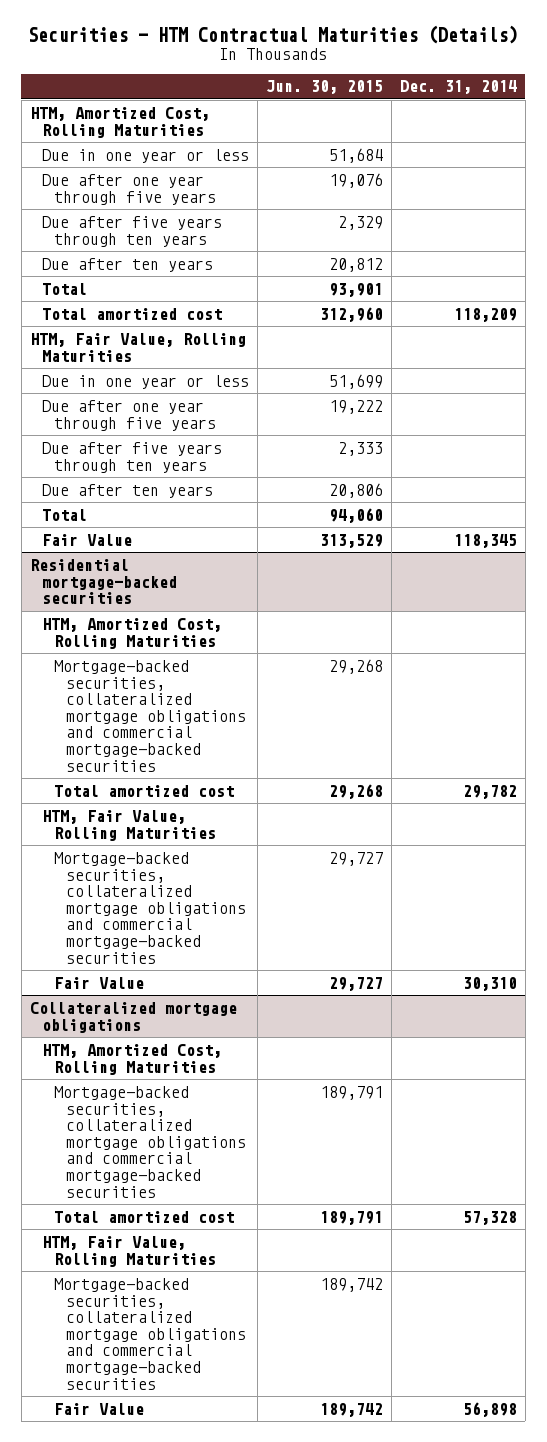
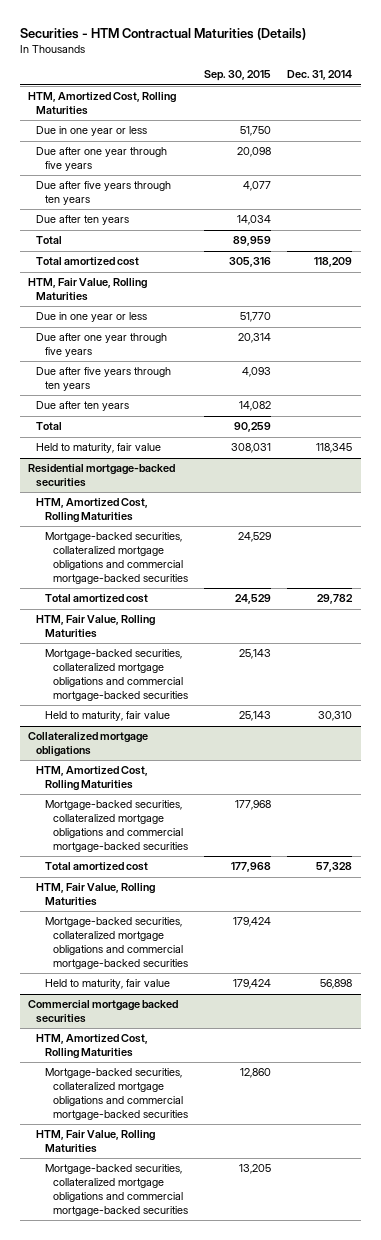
- | Jun. 30, 2015 | Dec. 31, 2014
+ | Sep. 30, 2015 | Dec. 31, 2014
- Fair Value | 313,529 | 118,345
+ Held to maturity, fair value | 308,031 | 118,345
@ Residential mortgage-backed securities
- Fair Value | 29,727 | 30,310
+ Held to maturity, fair value | 25,143 | 30,310
@ Collateralized mortgage obligations
- Fair Value | 189,742 | 56,898
+ Held to maturity, fair value | 179,424 | 56,898
+ Commercial mortgage backed securities
+ HTM, Amortized Cost, Rolling Maturities
+ Mortgage-backed securities, collateralized mortgage obligations and commercial mortgage-backed securities | 12,860 |
+ HTM, Fair Value, Rolling Maturities
+ Mortgage-backed securities, collateralized mortgage obligations and commercial mortgage-backed securities | 13,205 |

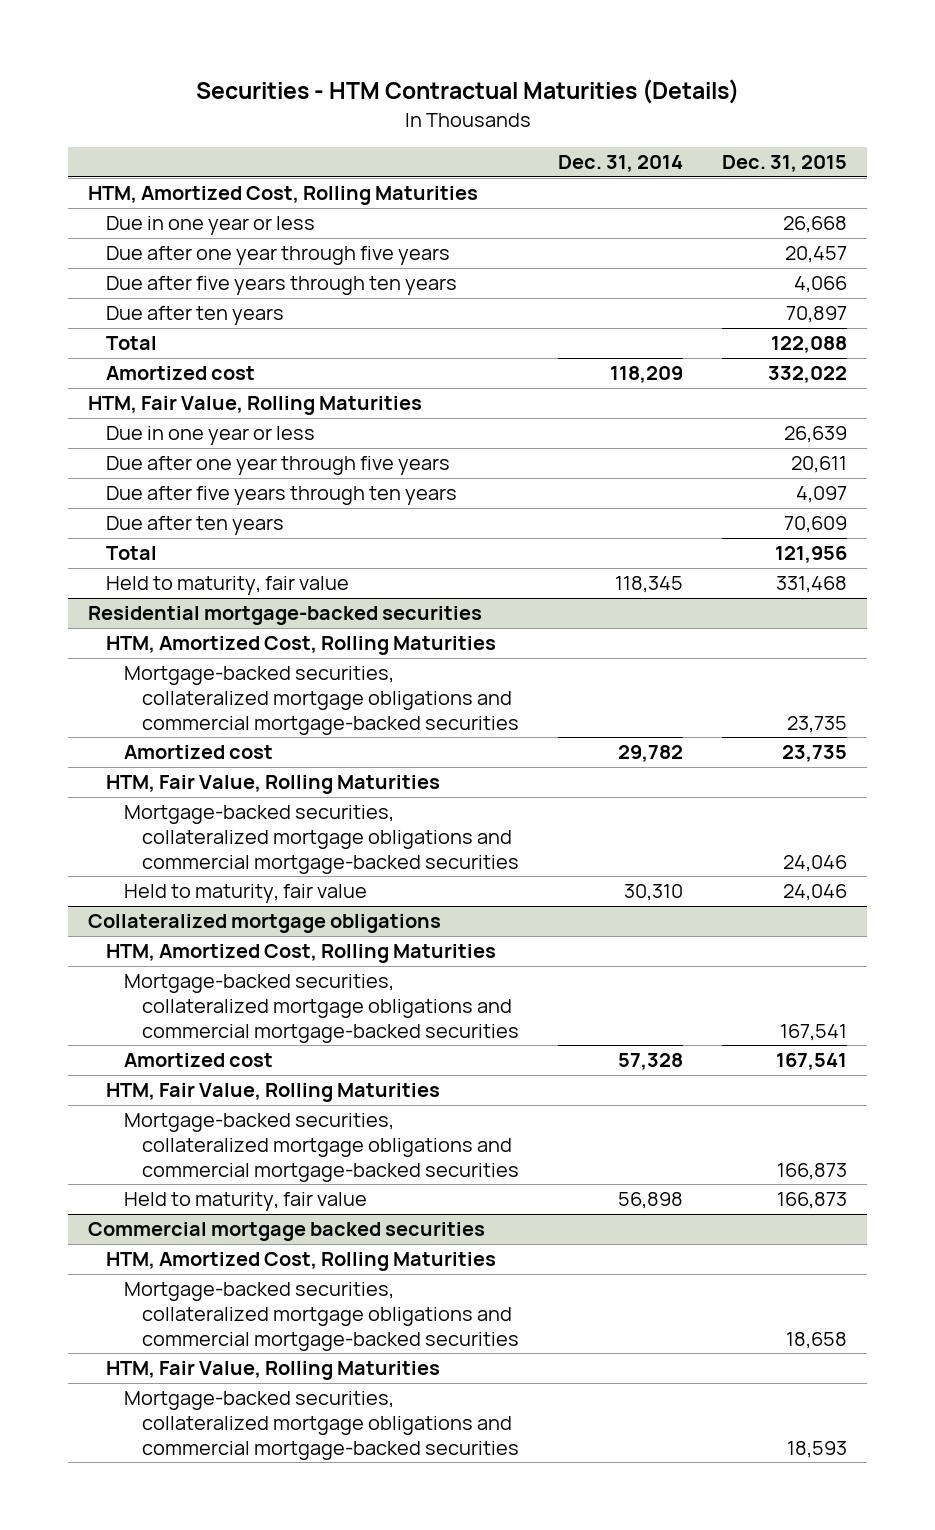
- | Sep. 30, 2015 | Dec. 31, 2014
+ | Dec. 31, 2014 | Dec. 31, 2015
- Total amortized cost | 305,316 | 118,209
+ Amortized cost | 118,209 | 332,022
@ Residential mortgage-backed securities
- Total amortized cost | 24,529 | 29,782
+ Amortized cost | 29,782 | 23,735
@ Collateralized mortgage obligations
- Total amortized cost | 177,968 | 57,328
+ Amortized cost | 57,328 | 167,541

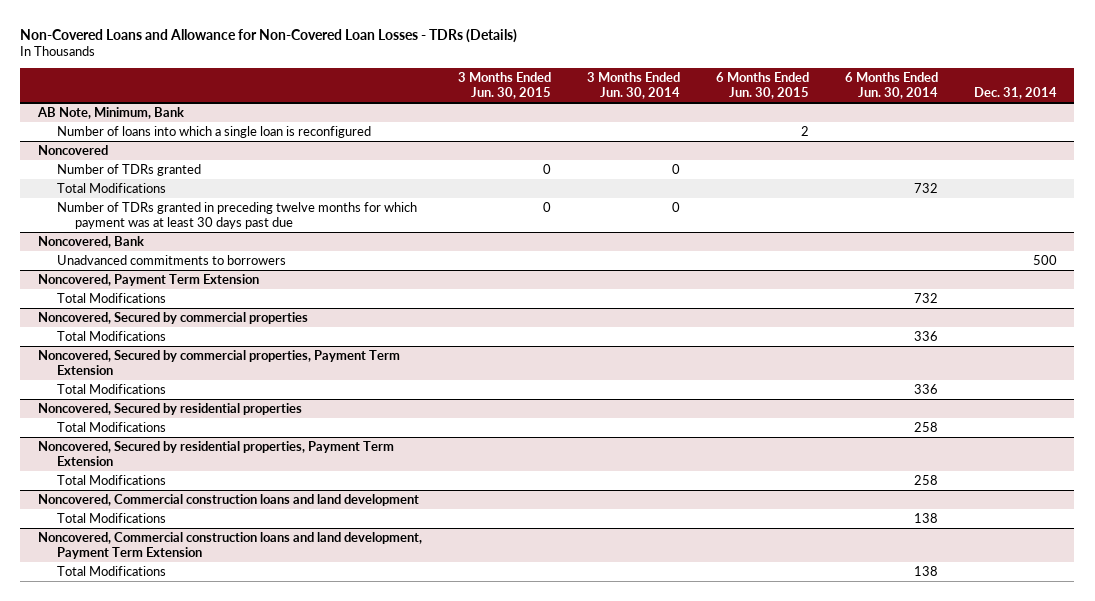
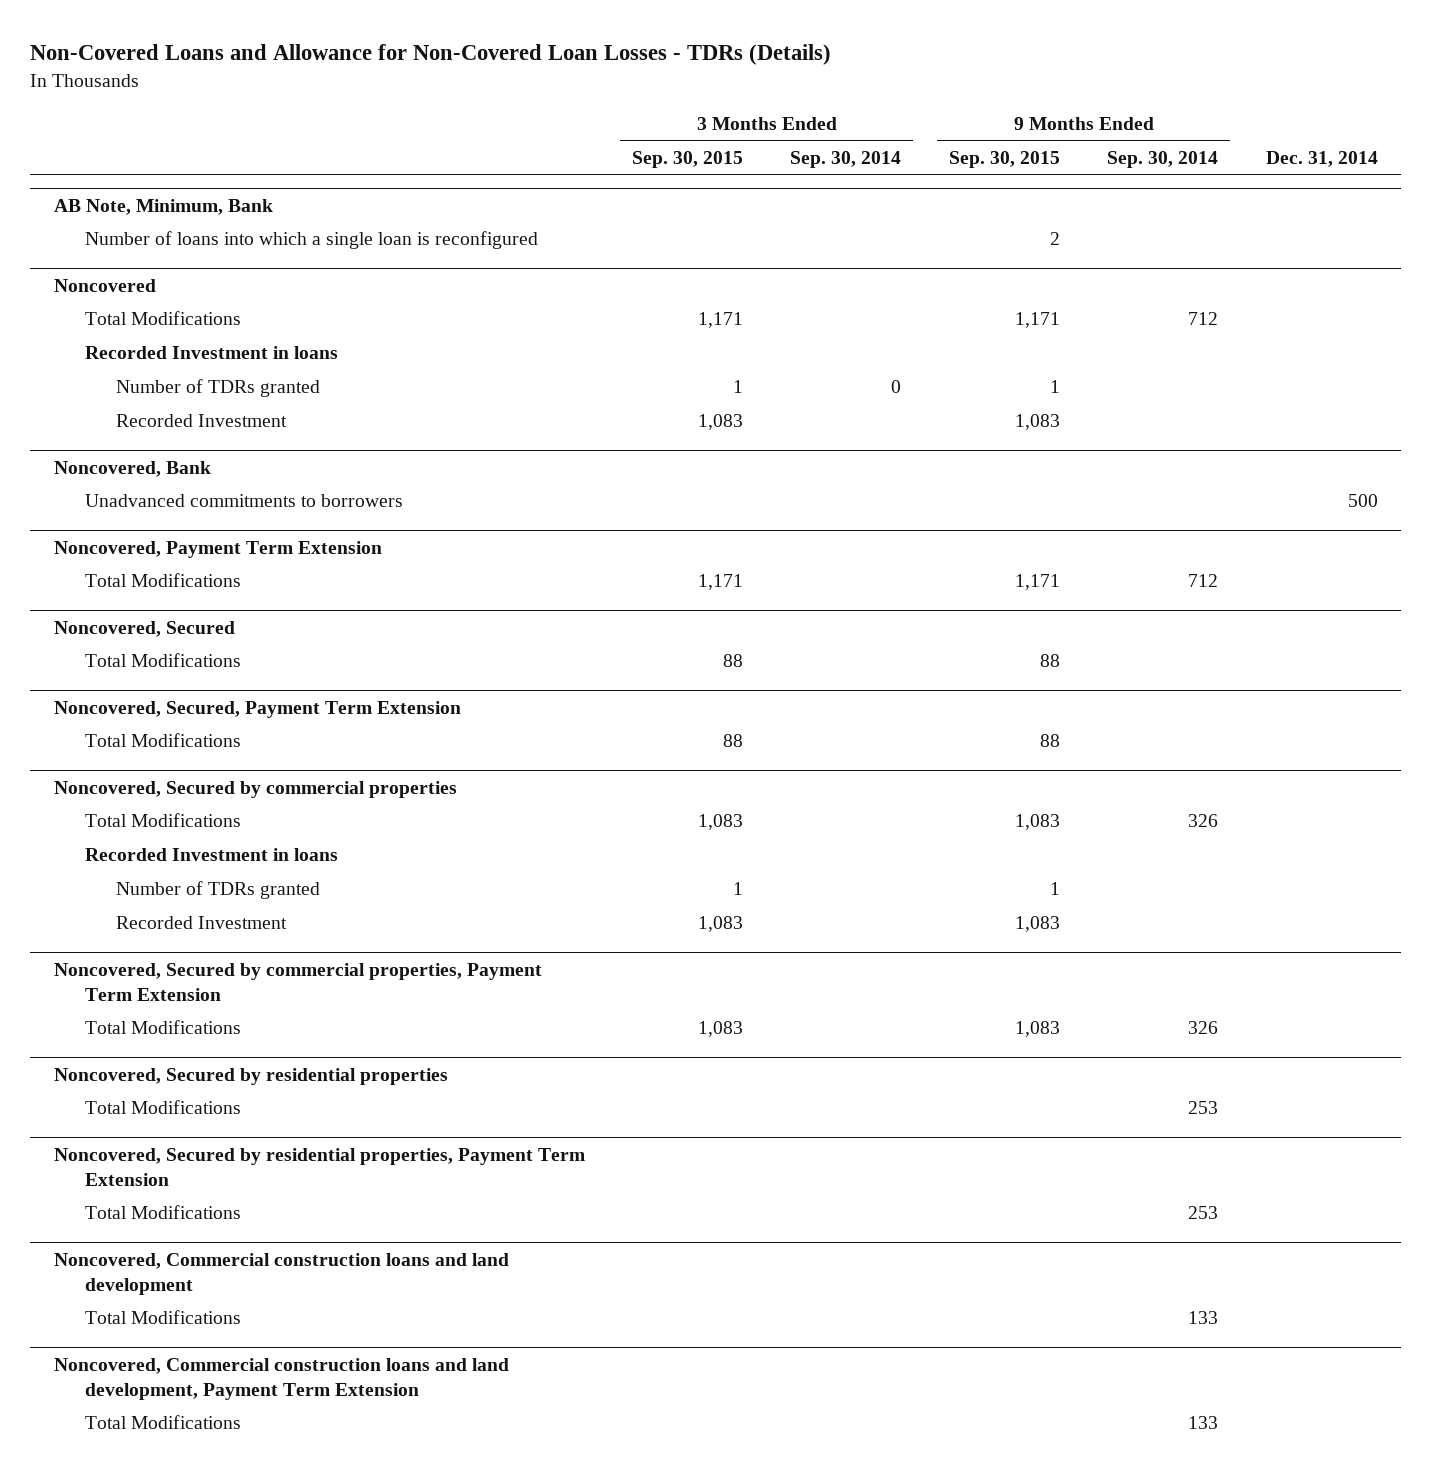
- | 3 Months Ended Jun. 30, 2015 | 3 Months Ended Jun. 30, 2014 | 6 Months Ended Jun. 30, 2015 | 6 Months Ended Jun. 30, 2014 | Dec. 31, 2014
+ | 3 Months Ended Sep. 30, 2015 | 3 Months Ended Sep. 30, 2014 | 9 Months Ended Sep. 30, 2015 | 9 Months Ended Sep. 30, 2014 | Dec. 31, 2014
@ Noncovered
- Number of TDRs granted in preceding twelve months for which payment was at least 30 days past due | 0 | 0 | | |
+ Recorded Investment in loans
moved down: Number of TDRs granted | 1 | 0 | 1 | |
+ Recorded Investment | 1,083 | | 1,083 | |
+ Noncovered, Secured
+ Total Modifications | 88 | | 88 | |
+ Noncovered, Secured, Payment Term Extension
+ Total Modifications | 88 | | 88 | |
@ Noncovered, Secured by commercial properties
+ Recorded Investment in loans
+ Number of TDRs granted | 1 | | 1 | |
+ Recorded Investment | 1,083 | | 1,083 | |

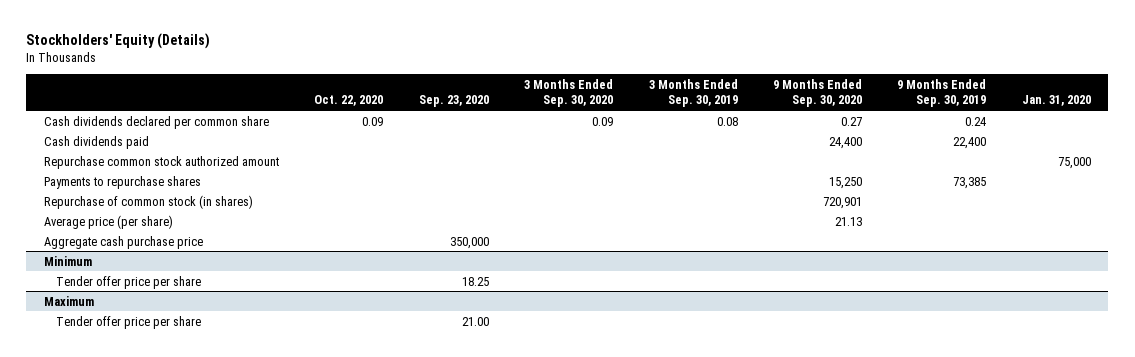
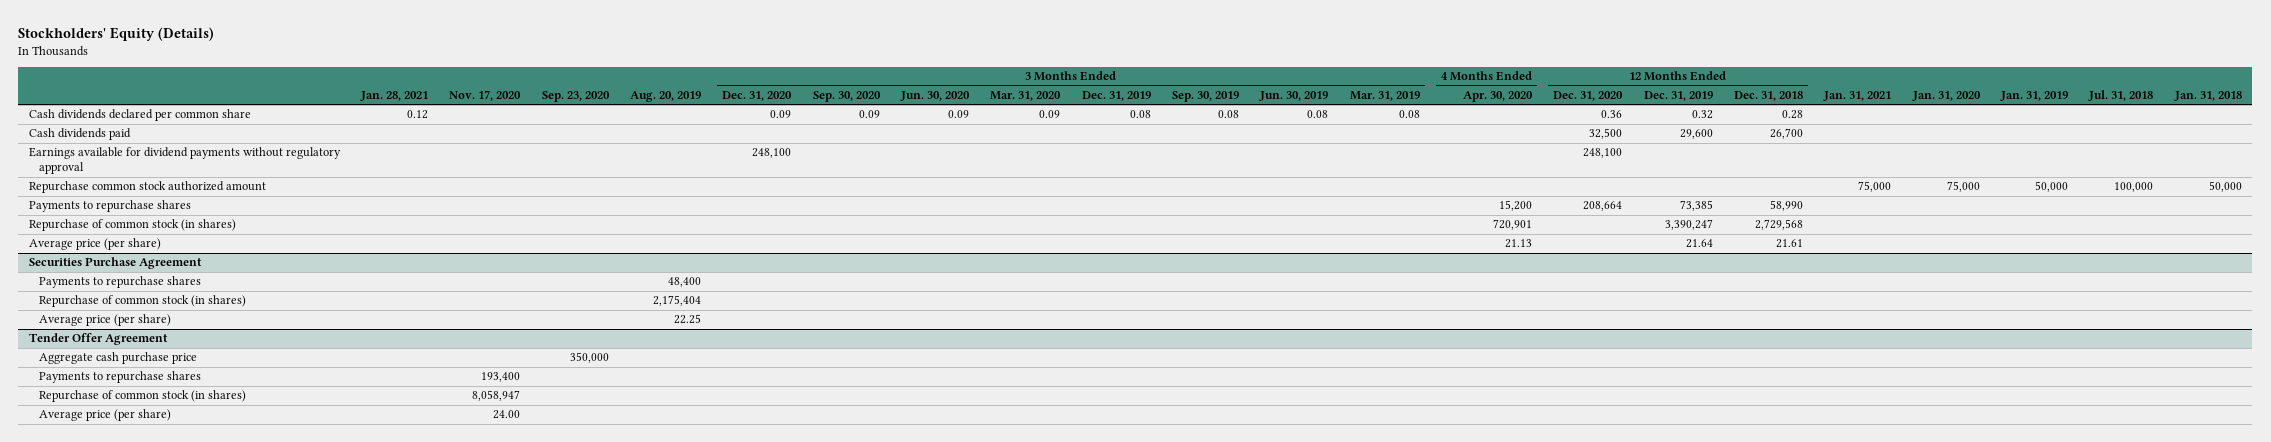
- | Oct. 22, 2020 | Sep. 23, 2020 | 3 Months Ended Sep. 30, 2020 | 3 Months Ended Sep. 30, 2019 | 9 Months Ended Sep. 30, 2020 | 9 Months Ended Sep. 30, 2019 | Jan. 31, 2020
+ | Jan. 28, 2021 | Nov. 17, 2020 | Sep. 23, 2020 | Aug. 20, 2019 | 3 Months Ended Dec. 31, 2020 | 3 Months Ended Sep. 30, 2020 | 3 Months Ended Jun. 30, 2020 | 3 Months Ended Mar. 31, 2020 | 3 Months Ended Dec. 31, 2019 | 3 Months Ended Sep. 30, 2019 | 3 Months Ended Jun. 30, 2019 | 3 Months Ended Mar. 31, 2019 | 4 Months Ended Apr. 30, 2020 | 12 Months Ended Dec. 31, 2020 | 12 Months Ended Dec. 31, 2019 | 12 Months Ended Dec. 31, 2018 | Jan. 31, 2021 | Jan. 31, 2020 | Jan. 31, 2019 | Jul. 31, 2018 | Jan. 31, 2018
+ Earnings available for dividend payments without regulatory approval | | | | | 248,100 | | | | | | | | | 248,100 | | | | | | |
- Aggregate cash purchase price | | 350,000 | | | | |
- Minimum
- Tender offer price per share | | 18.25 | | | | |
- Maximum
- Tender offer price per share | | 21.00 | | | | |
+ Securities Purchase Agreement
+ Payments to repurchase shares | | | | 48,400 | | | | | | | | | | | | | | | | |
+ Repurchase of common stock (in shares) | | | | 2,175,404 | | | | | | | | | | | | | | | | |
+ Average price (per share) | | | | 22.25 | | | | | | | | | | | | | | | | |
+ Tender Offer Agreement
+ Aggregate cash purchase price | | | 350,000 | | | | | | | | | | | | | | | | | |
+ Payments to repurchase shares | | 193,400 | | | | | | | | | | | | | | | | | | |
+ Repurchase of common stock (in shares) | | 8,058,947 | | | | | | | | | | | | | | | | | | |
+ Average price (per share) | | 24.00 | | | | | | | | | | | | | | | | | | |

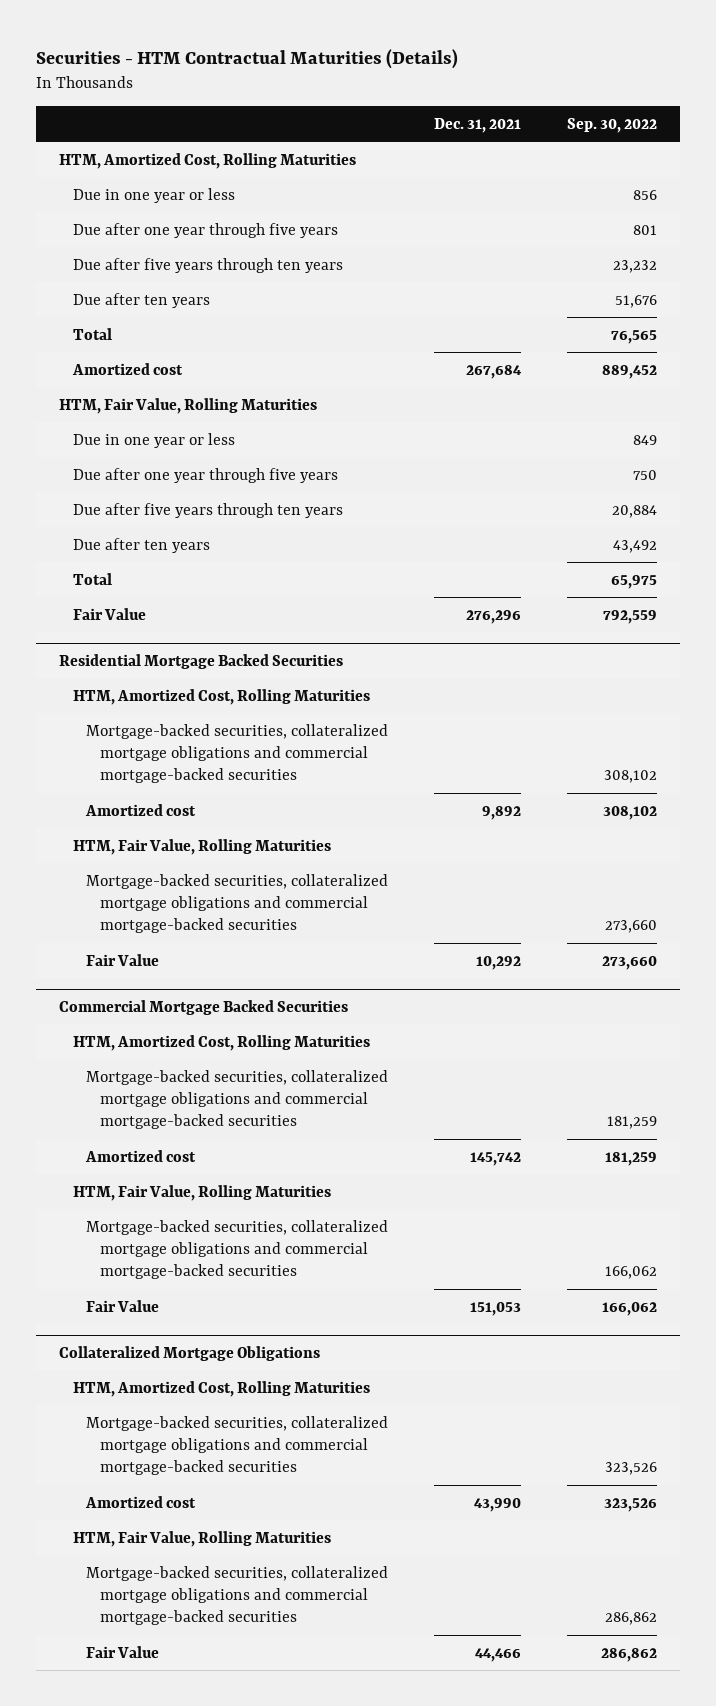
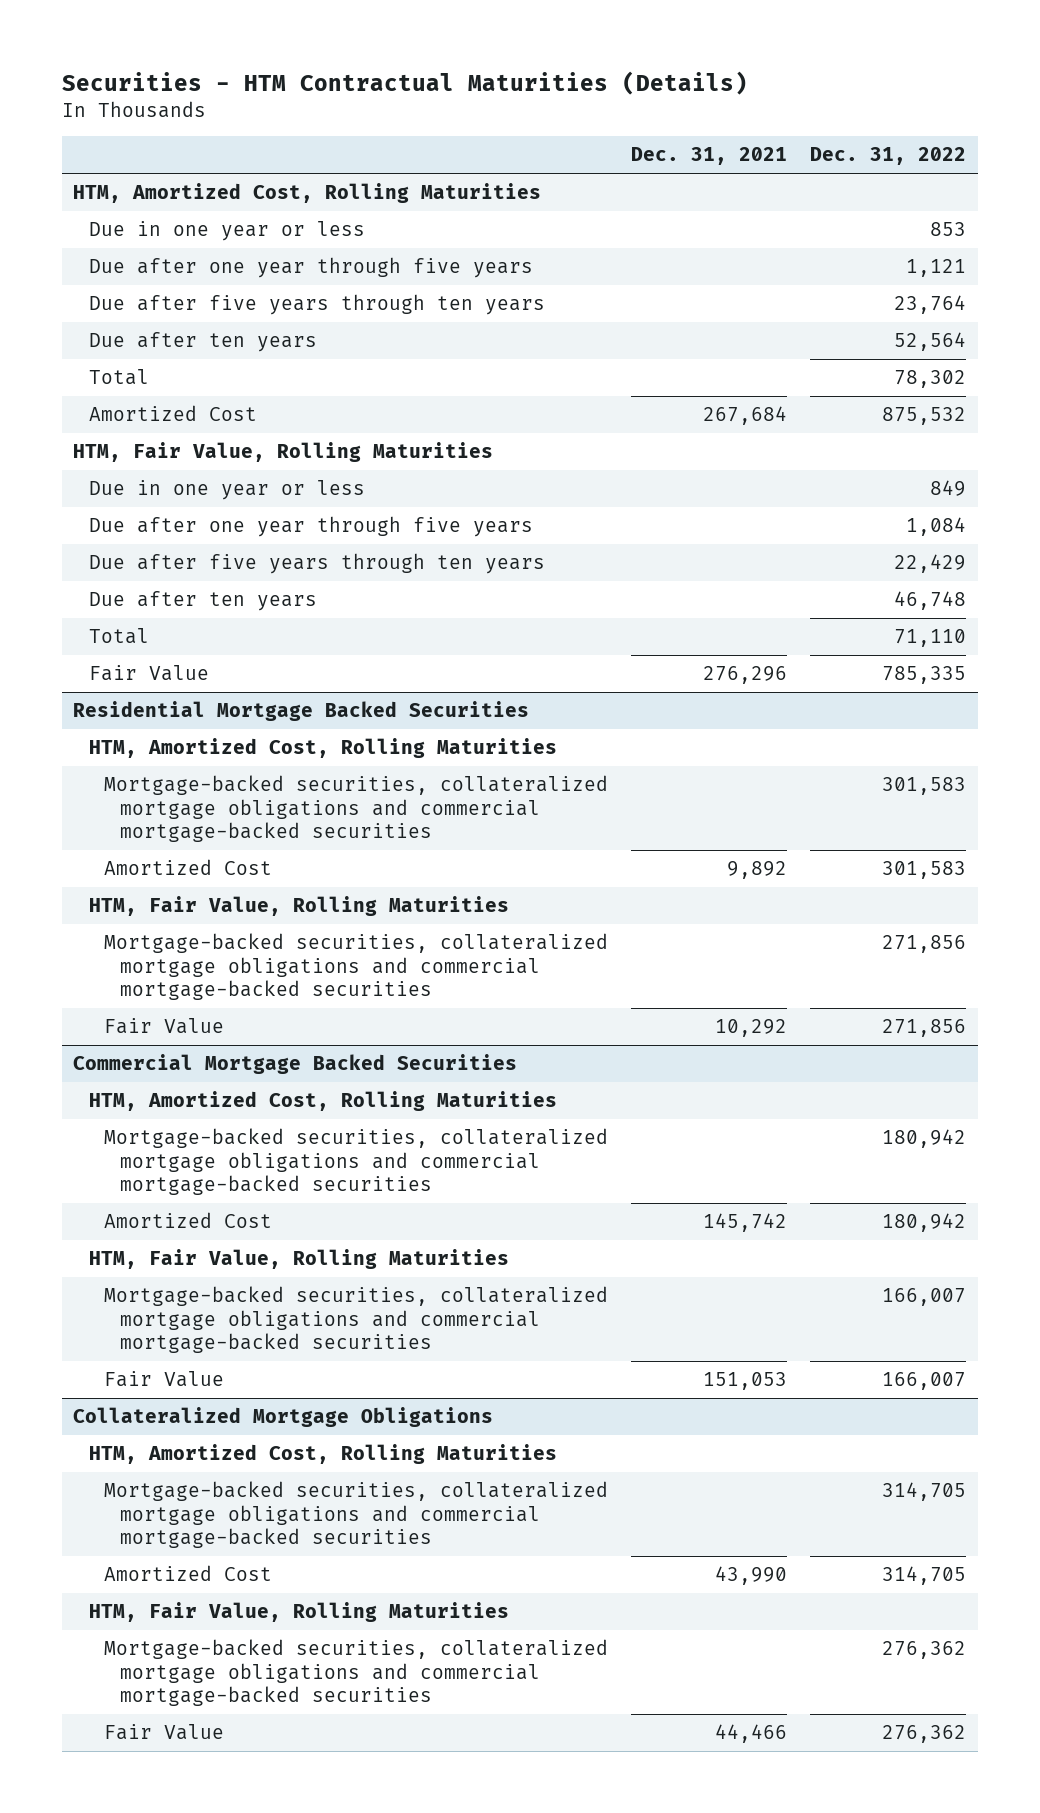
- | Dec. 31, 2021 | Sep. 30, 2022
+ | Dec. 31, 2021 | Dec. 31, 2022
- Amortized cost | 267,684 | 889,452
+ Amortized Cost | 267,684 | 875,532
@ Residential Mortgage Backed Securities
- Amortized cost | 9,892 | 308,102
+ Amortized Cost | 9,892 | 301,583
@ Commercial Mortgage Backed Securities
- Amortized cost | 145,742 | 181,259
+ Amortized Cost | 145,742 | 180,942
@ Collateralized Mortgage Obligations
- Amortized cost | 43,990 | 323,526
+ Amortized Cost | 43,990 | 314,705

